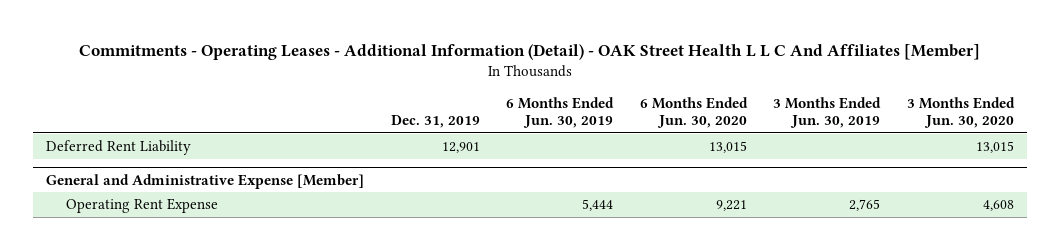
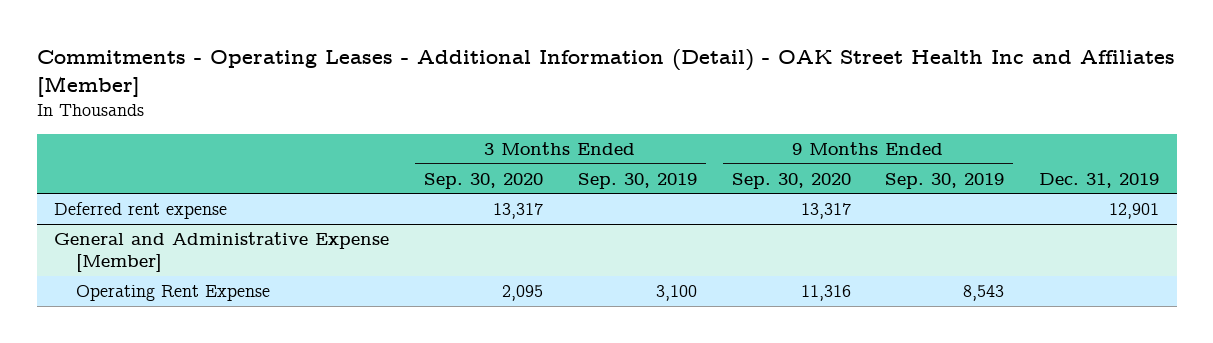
- Commitments - Operating Leases - Additional Information (Detail) - OAK Street Health L L C And Affiliates [Member]
+ Commitments - Operating Leases - Additional Information (Detail) - OAK Street Health Inc and Affiliates [Member]
- | Dec. 31, 2019 | 6 Months Ended Jun. 30, 2019 | 6 Months Ended Jun. 30, 2020 | 3 Months Ended Jun. 30, 2019 | 3 Months Ended Jun. 30, 2020
+ | 3 Months Ended Sep. 30, 2020 | 3 Months Ended Sep. 30, 2019 | 9 Months Ended Sep. 30, 2020 | 9 Months Ended Sep. 30, 2019 | Dec. 31, 2019
- Deferred Rent Liability | 12,901 | | 13,015 | | 13,015
+ Deferred rent expense | 13,317 | | 13,317 | | 12,901

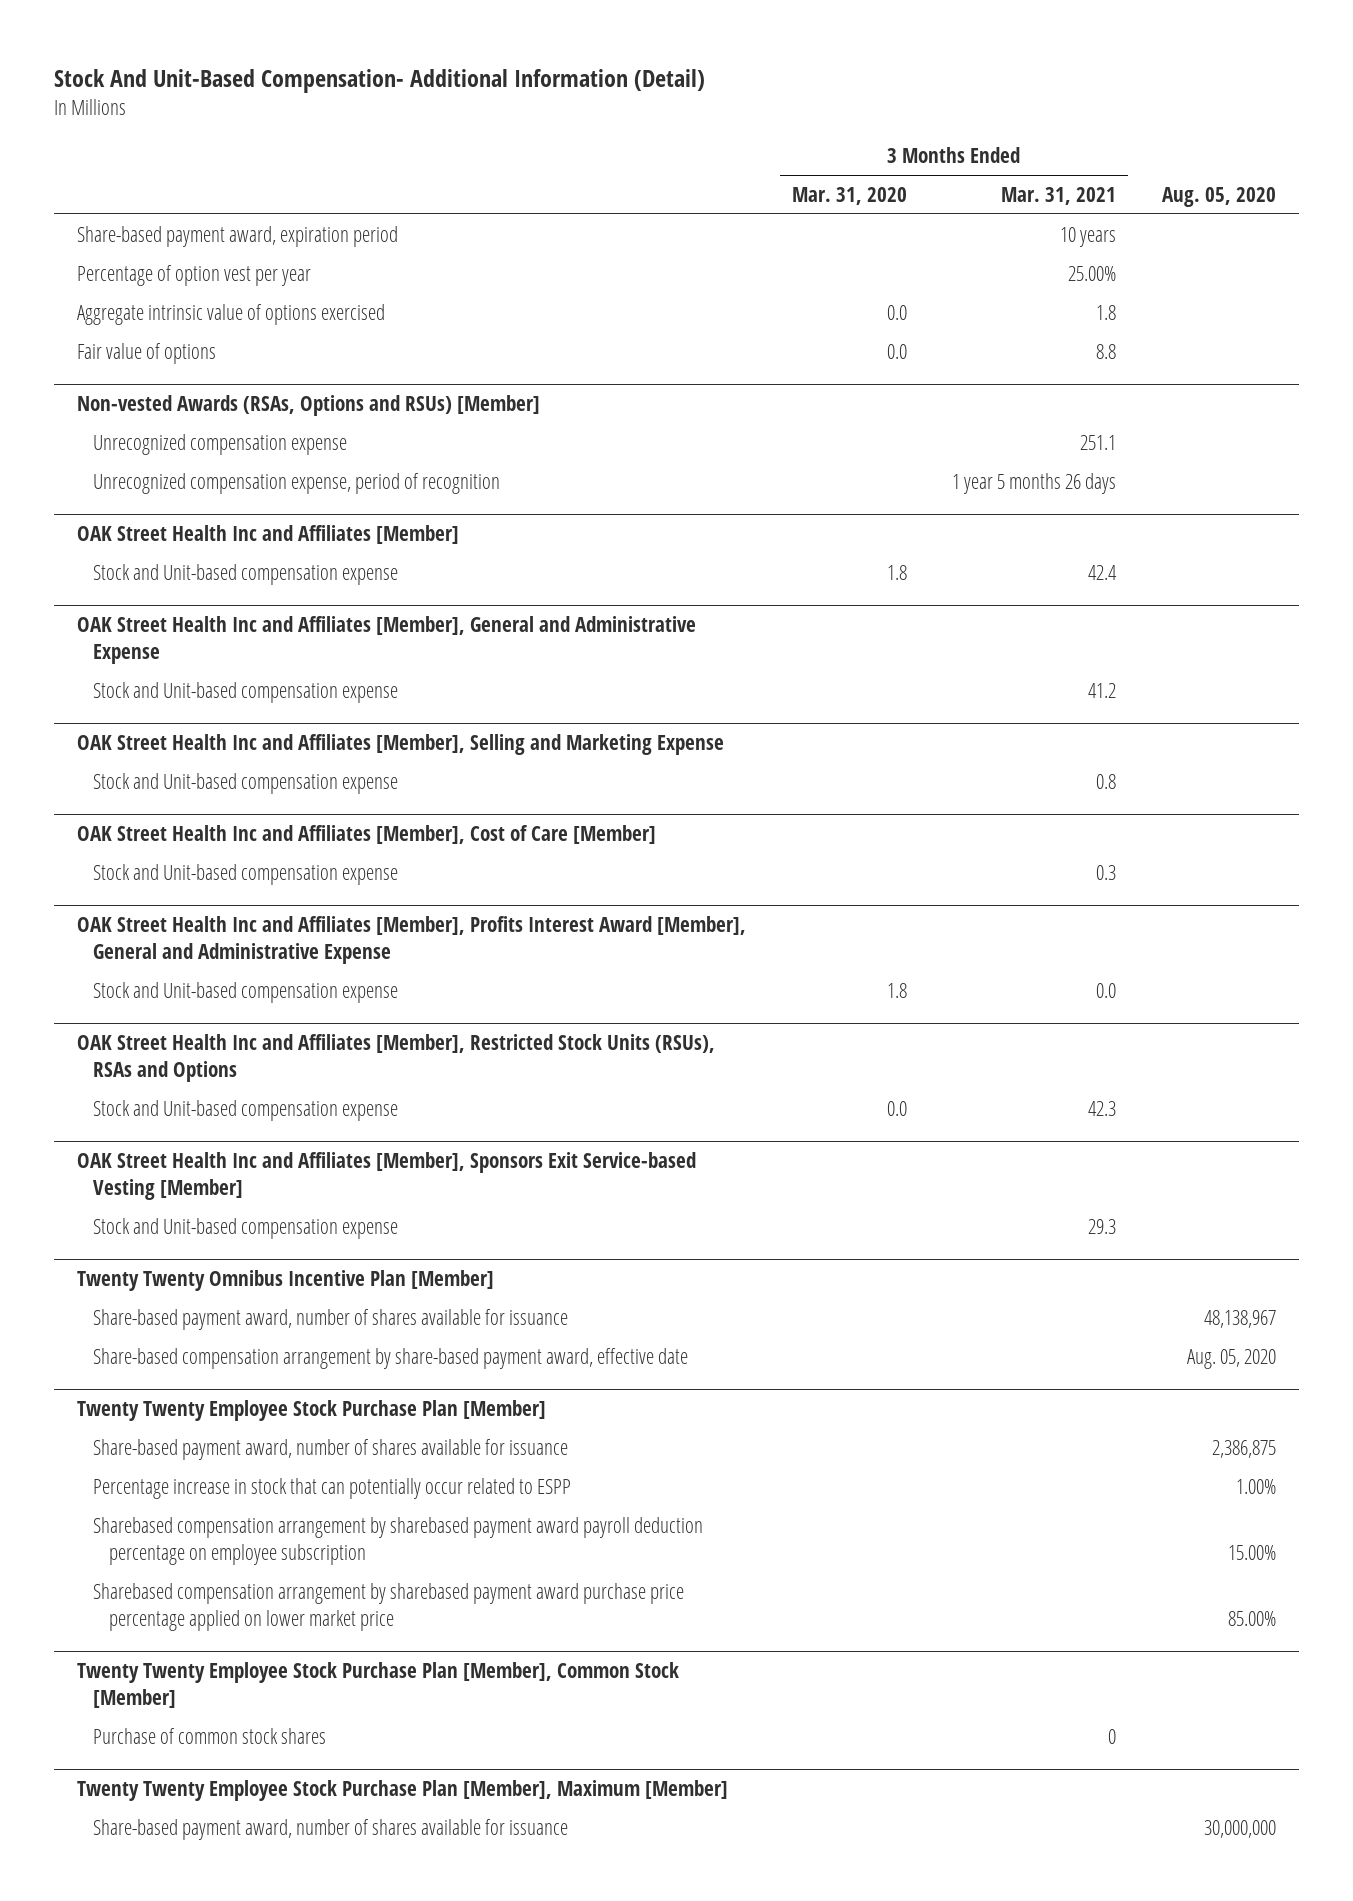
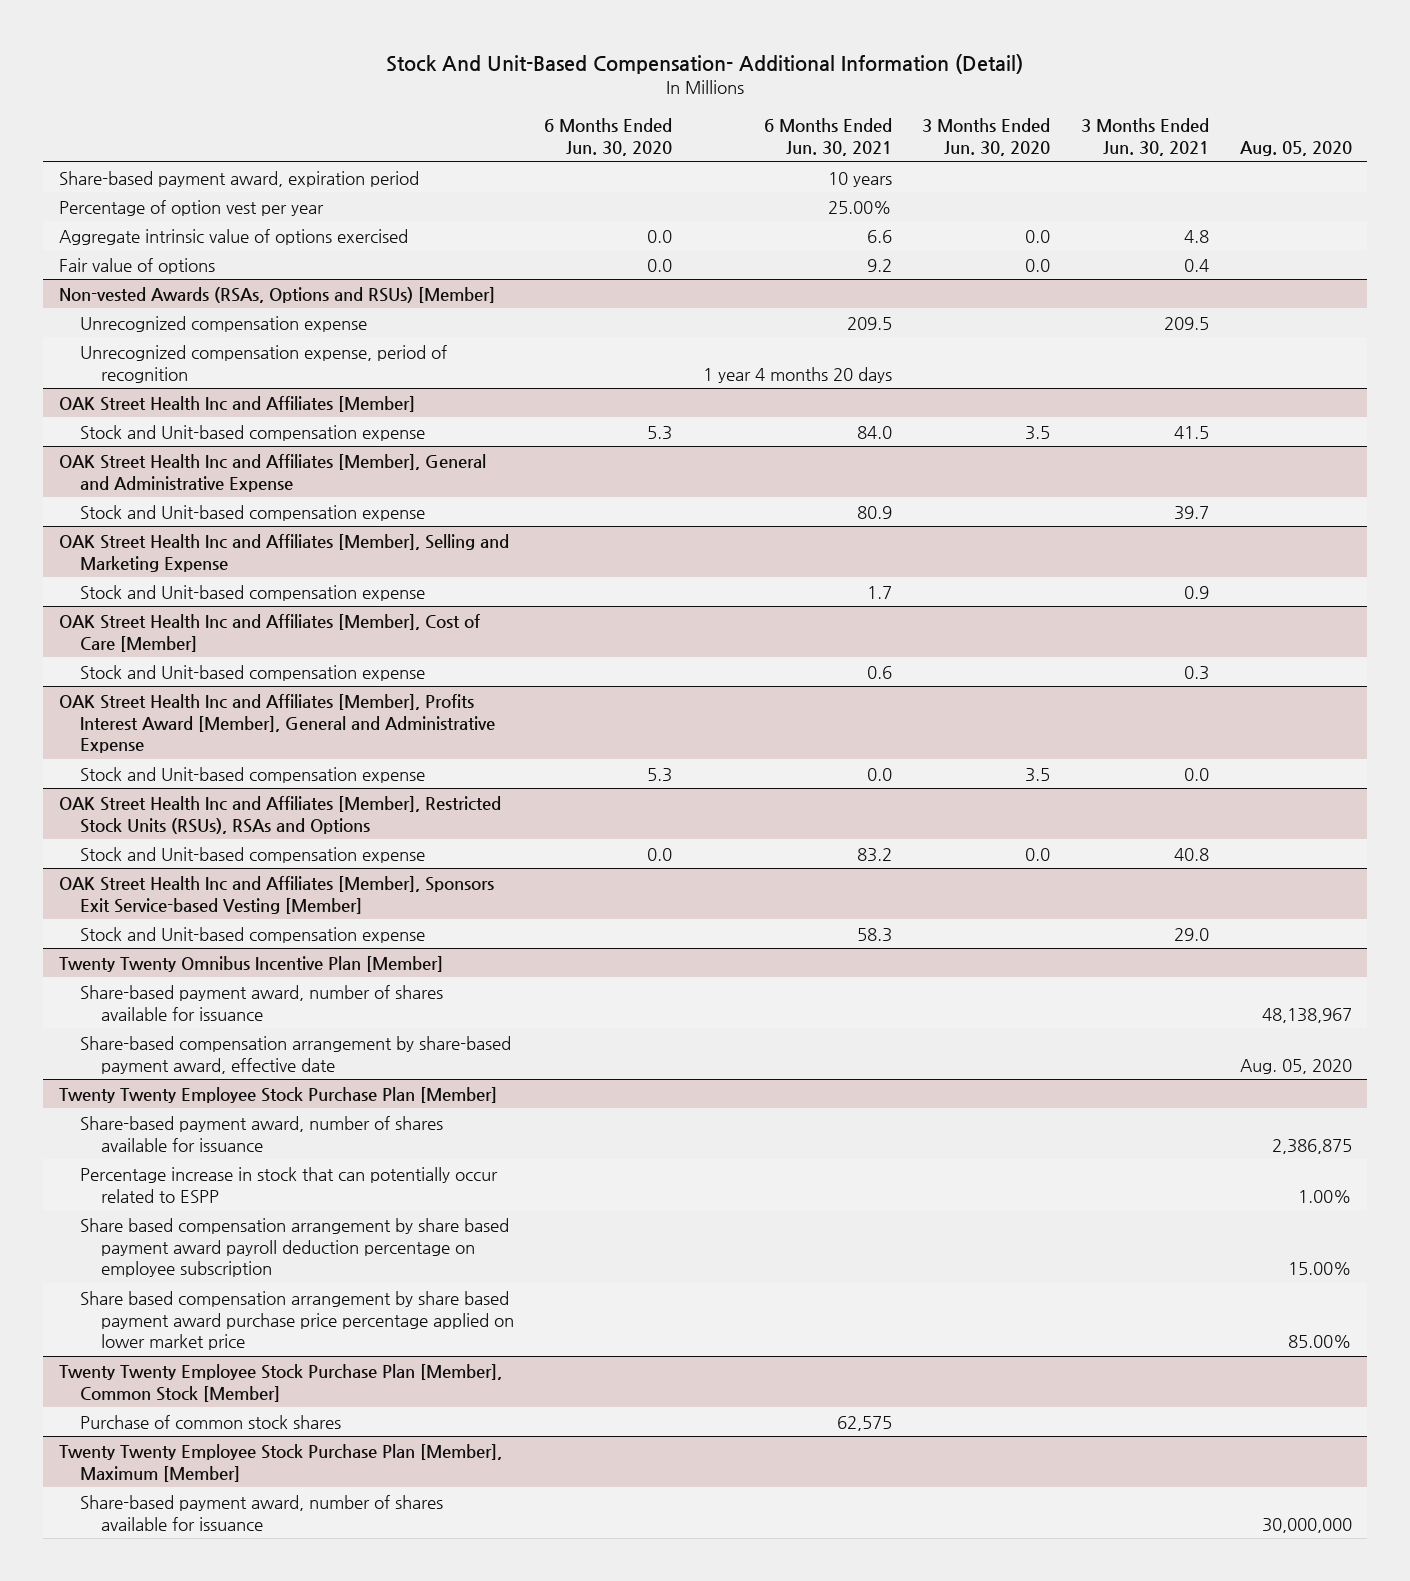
- | 3 Months Ended Mar. 31, 2020 | 3 Months Ended Mar. 31, 2021 | Aug. 05, 2020
+ | 6 Months Ended Jun. 30, 2020 | 6 Months Ended Jun. 30, 2021 | 3 Months Ended Jun. 30, 2020 | 3 Months Ended Jun. 30, 2021 | Aug. 05, 2020
@ Twenty Twenty Employee Stock Purchase Plan [Member]
- Sharebased compensation arrangement by sharebased payment award payroll deduction percentage on employee subscription | | | 15.00%
- Sharebased compensation arrangement by sharebased payment award purchase price percentage applied on lower market price | | | 85.00%
+ Share based compensation arrangement by share based payment award payroll deduction percentage on employee subscription | | | | | 15.00%
+ Share based compensation arrangement by share based payment award purchase price percentage applied on lower market price | | | | | 85.00%

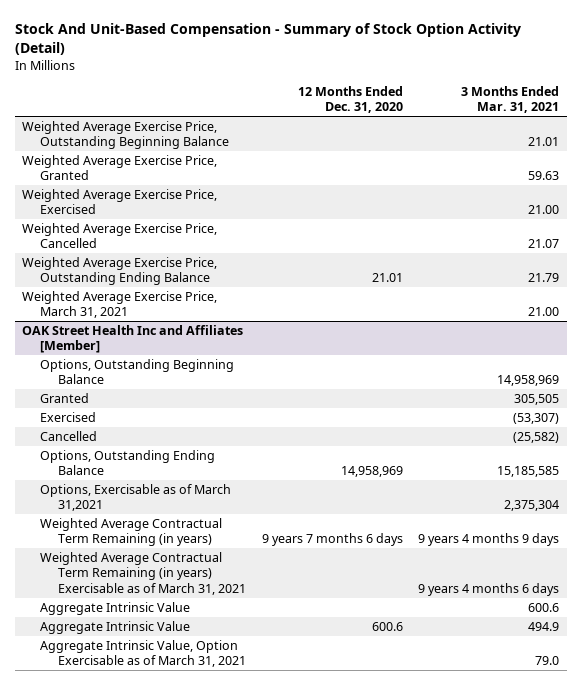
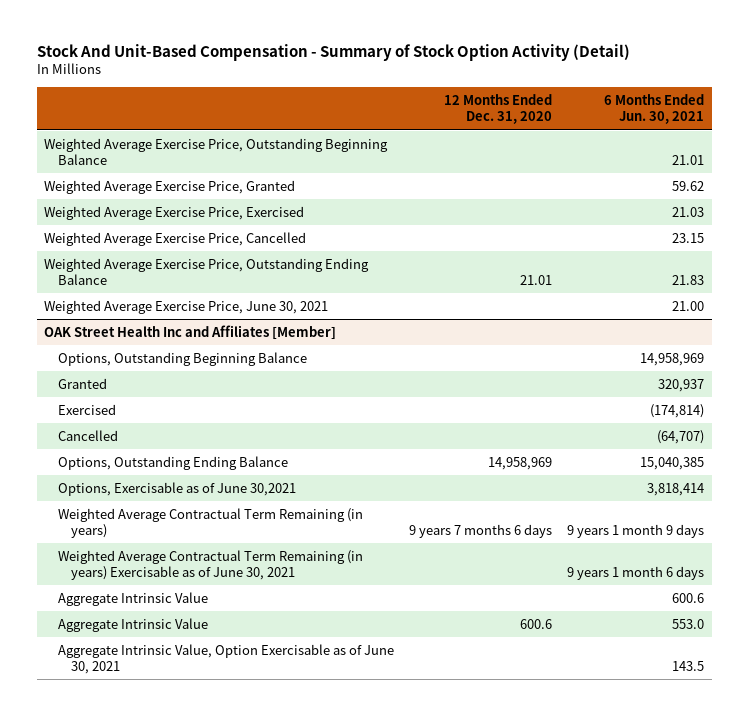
- | 12 Months Ended Dec. 31, 2020 | 3 Months Ended Mar. 31, 2021
+ | 12 Months Ended Dec. 31, 2020 | 6 Months Ended Jun. 30, 2021
- Weighted Average Exercise Price, March 31, 2021 | | 21.00
+ Weighted Average Exercise Price, June 30, 2021 | | 21.00
@ OAK Street Health Inc and Affiliates [Member]
- Options, Exercisable as of March 31,2021 | | 2,375,304
+ Options, Exercisable as of June 30,2021 | | 3,818,414
- Weighted Average Contractual Term Remaining (in years) Exercisable as of March 31, 2021 | | 9 years 4 months 6 days
+ Weighted Average Contractual Term Remaining (in years) Exercisable as of June 30, 2021 | | 9 years 1 month 6 days
- Aggregate Intrinsic Value, Option Exercisable as of March 31, 2021 | | 79.0
+ Aggregate Intrinsic Value, Option Exercisable as of June 30, 2021 | | 143.5

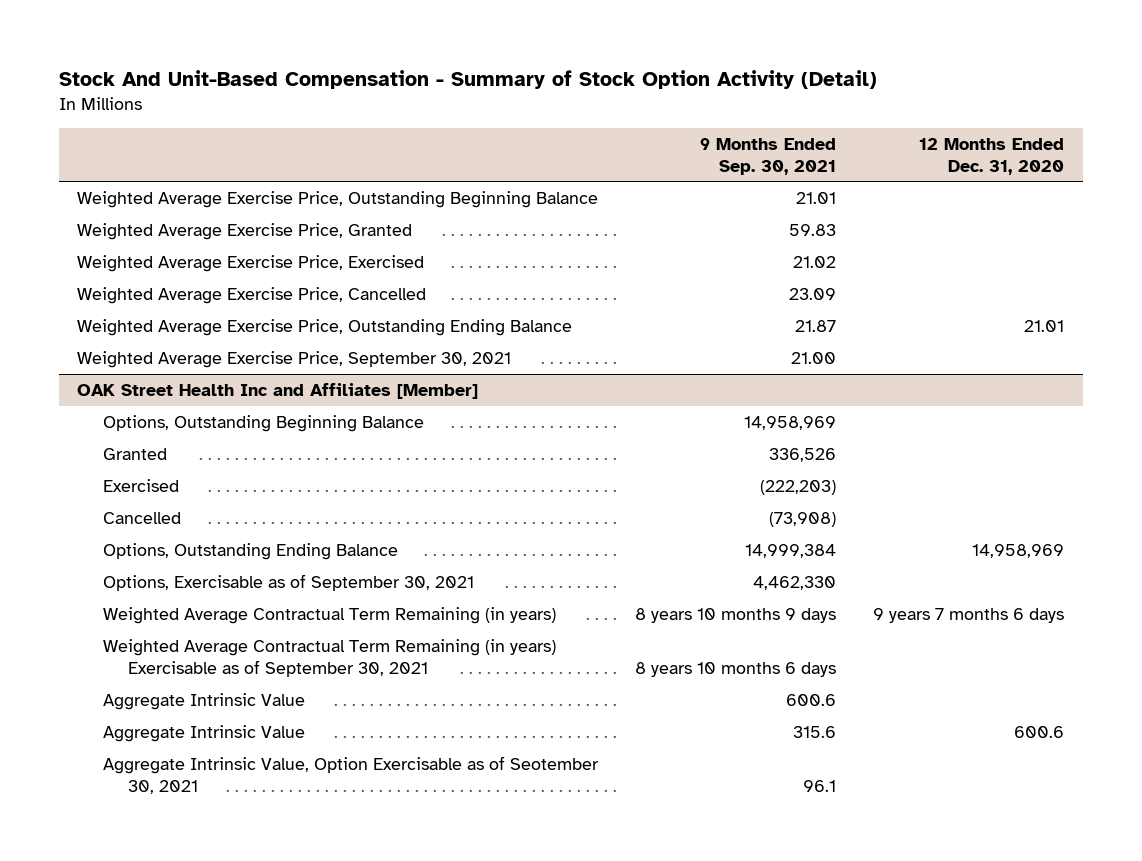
- | 12 Months Ended Dec. 31, 2020 | 6 Months Ended Jun. 30, 2021
+ | 9 Months Ended Sep. 30, 2021 | 12 Months Ended Dec. 31, 2020
- Weighted Average Exercise Price, June 30, 2021 | | 21.00
+ Weighted Average Exercise Price, September 30, 2021 | 21.00 |
@ OAK Street Health Inc and Affiliates [Member]
- Options, Exercisable as of June 30,2021 | | 3,818,414
+ Options, Exercisable as of September 30, 2021 | 4,462,330 |
- Weighted Average Contractual Term Remaining (in years) Exercisable as of June 30, 2021 | | 9 years 1 month 6 days
+ Weighted Average Contractual Term Remaining (in years) Exercisable as of September 30, 2021 | 8 years 10 months 6 days |
- Aggregate Intrinsic Value, Option Exercisable as of June 30, 2021 | | 143.5
+ Aggregate Intrinsic Value, Option Exercisable as of Seotember 30, 2021 | 96.1 |

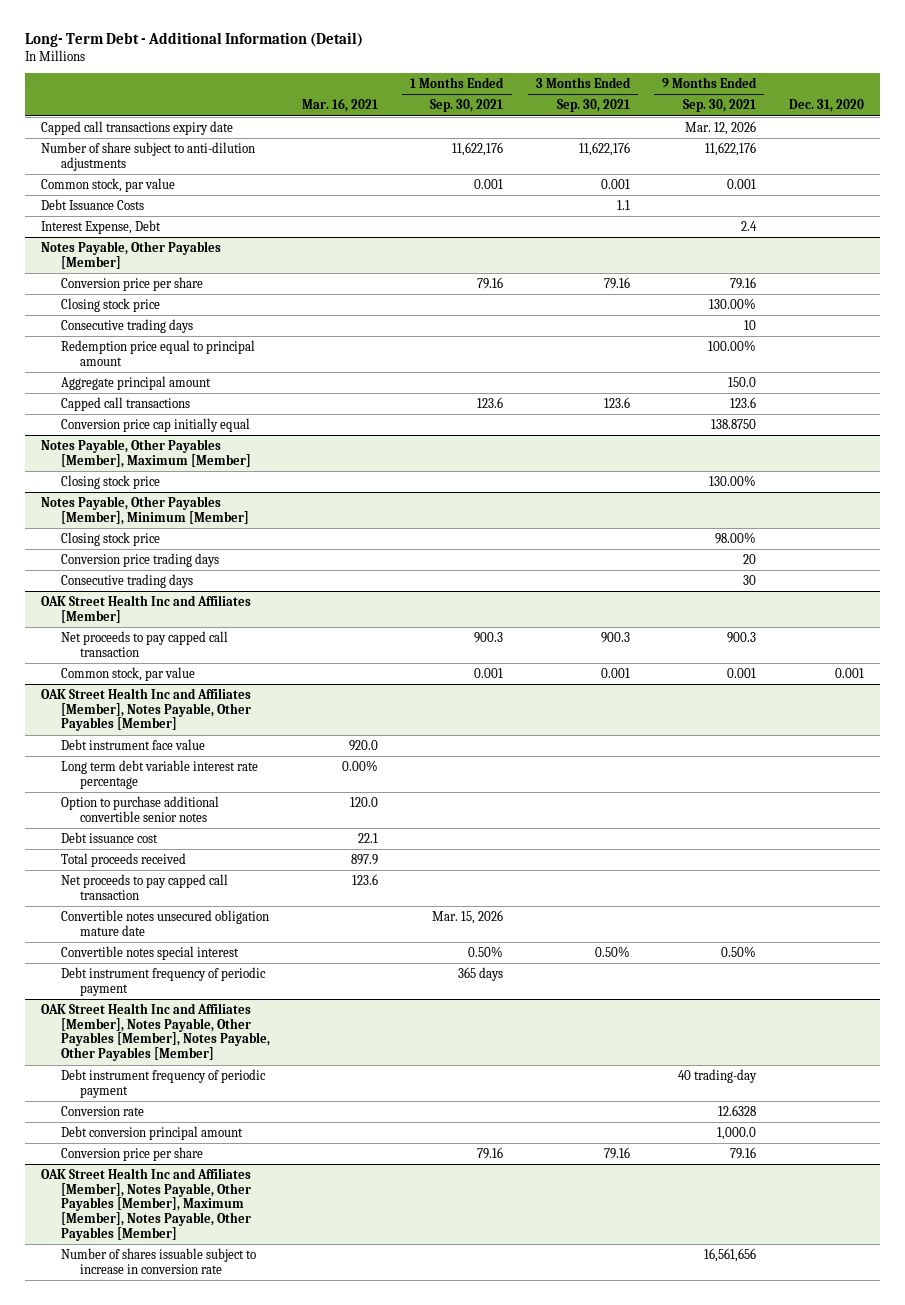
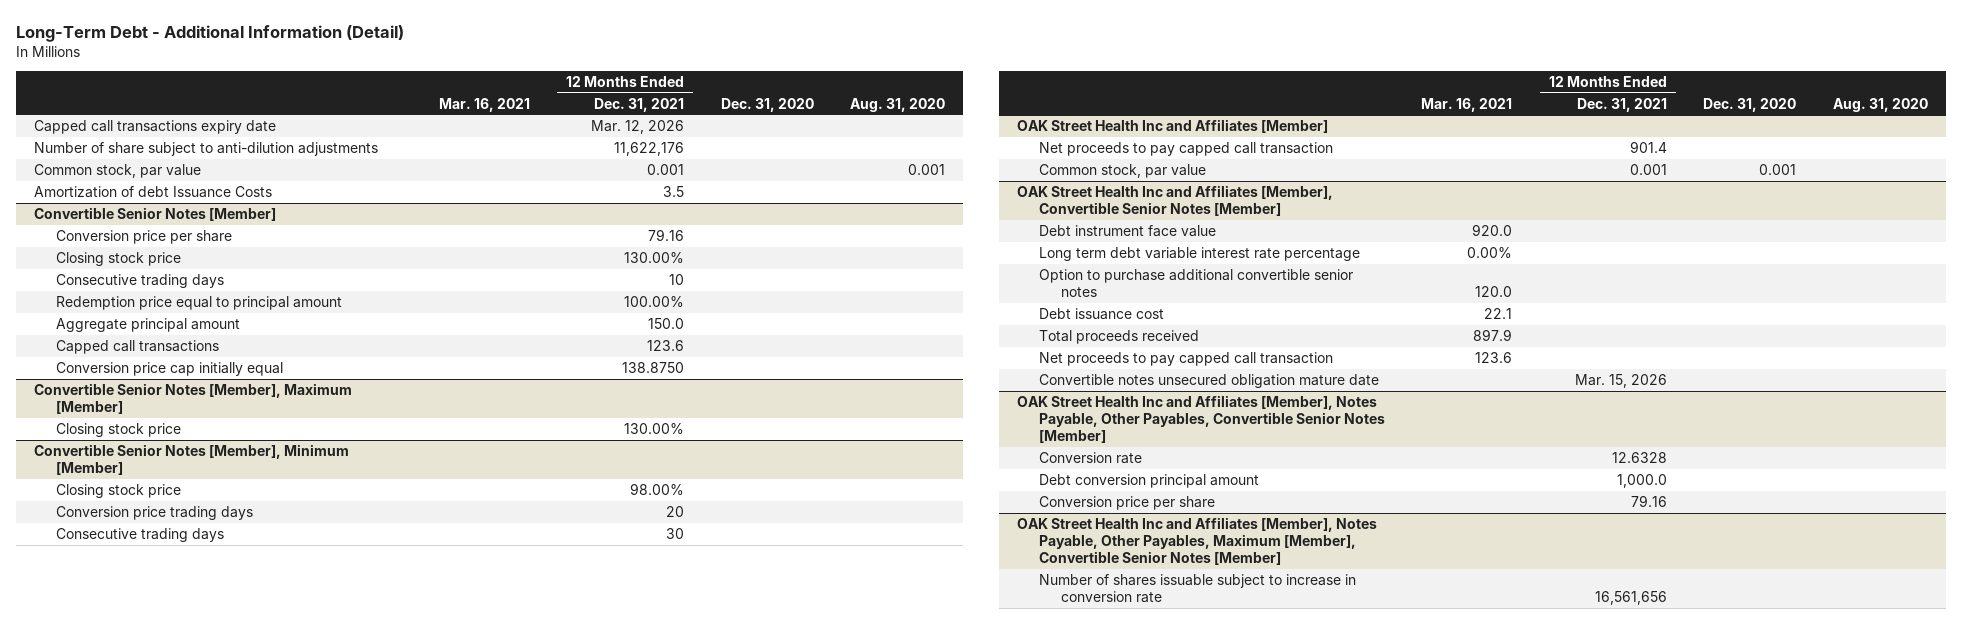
- Long- Term Debt - Additional Information (Detail)
+ Long-Term Debt - Additional Information (Detail)
- | Mar. 16, 2021 | 1 Months Ended Sep. 30, 2021 | 3 Months Ended Sep. 30, 2021 | 9 Months Ended Sep. 30, 2021 | Dec. 31, 2020
+ | Mar. 16, 2021 | 12 Months Ended Dec. 31, 2021 | Dec. 31, 2020 | Aug. 31, 2020
- Debt Issuance Costs | | | 1.1 | |
- Interest Expense, Debt | | | | 2.4 |
- Notes Payable, Other Payables [Member]
+ Amortization of debt Issuance Costs | | 3.5 | |
+ Convertible Senior Notes [Member]
- Notes Payable, Other Payables [Member], Maximum [Member]
- Closing stock price | | | | 130.00% |
- Notes Payable, Other Payables [Member], Minimum [Member]
- Closing stock price | | | | 98.00% |
- Conversion price trading days | | | | 20 |
- Consecutive trading days | | | | 30 |
+ Convertible Senior Notes [Member], Maximum [Member]
+ Closing stock price | | 130.00% | |
+ Convertible Senior Notes [Member], Minimum [Member]
+ Closing stock price | | 98.00% | |
+ Conversion price trading days | | 20 | |
+ Consecutive trading days | | 30 | |
- OAK Street Health Inc and Affiliates [Member], Notes Payable, Other Payables [Member]
+ OAK Street Health Inc and Affiliates [Member], Convertible Senior Notes [Member]
- Convertible notes special interest | | 0.50% | 0.50% | 0.50% |
- Debt instrument frequency of periodic payment | | 365 days | | |
- OAK Street Health Inc and Affiliates [Member], Notes Payable, Other Payables [Member], Notes Payable, Other Payables [Member]
- Debt instrument frequency of periodic payment | | | | 40 trading-day |
+ OAK Street Health Inc and Affiliates [Member], Notes Payable, Other Payables, Convertible Senior Notes [Member]
- OAK Street Health Inc and Affiliates [Member], Notes Payable, Other Payables [Member], Maximum [Member], Notes Payable, Other Payables [Member]
+ OAK Street Health Inc and Affiliates [Member], Notes Payable, Other Payables, Maximum [Member], Convertible Senior Notes [Member]

